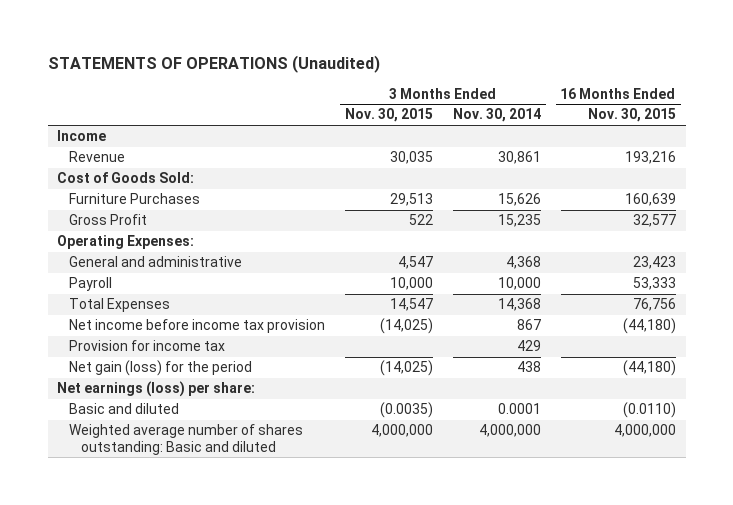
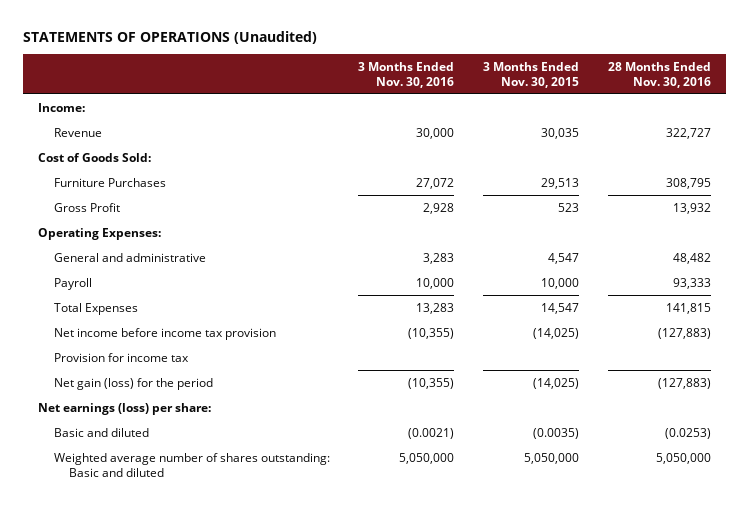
- | 3 Months Ended Nov. 30, 2015 | 3 Months Ended Nov. 30, 2014 | 16 Months Ended Nov. 30, 2015
+ | 3 Months Ended Nov. 30, 2016 | 3 Months Ended Nov. 30, 2015 | 28 Months Ended Nov. 30, 2016
- Income
+ Income:
- Gross Profit | 522 | 15,235 | 32,577
+ Gross Profit | 2,928 | 523 | 13,932
- Weighted average number of shares outstanding: Basic and diluted | 4,000,000 | 4,000,000 | 4,000,000
+ Weighted average number of shares outstanding: Basic and diluted | 5,050,000 | 5,050,000 | 5,050,000

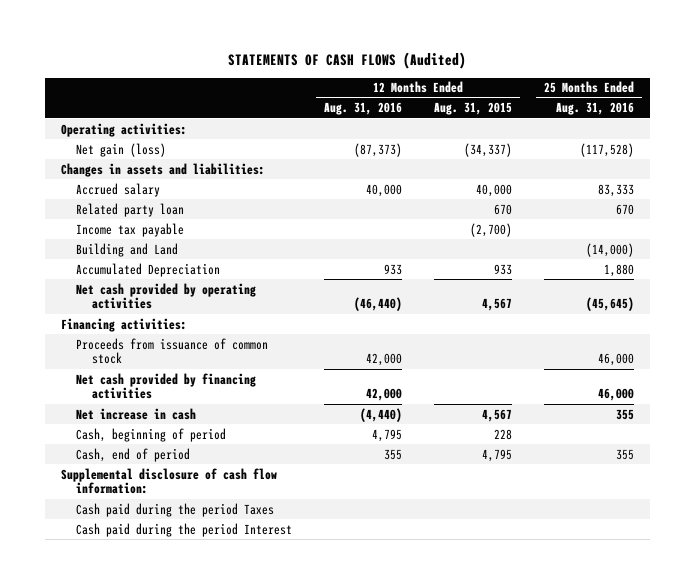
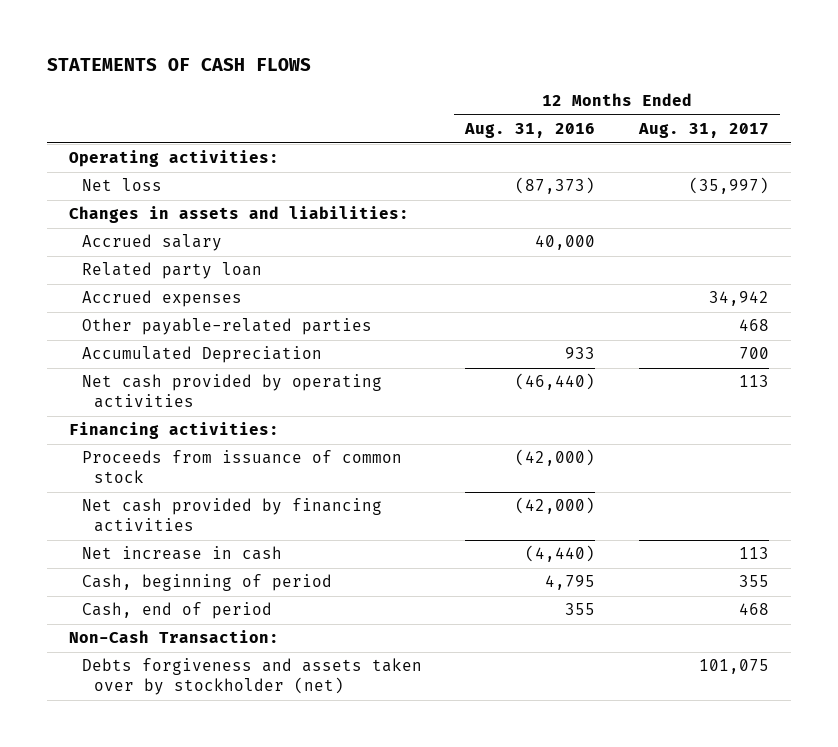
- STATEMENTS OF CASH FLOWS (Audited)
+ STATEMENTS OF CASH FLOWS
- | 12 Months Ended Aug. 31, 2016 | 12 Months Ended Aug. 31, 2015 | 25 Months Ended Aug. 31, 2016
+ | 12 Months Ended Aug. 31, 2016 | 12 Months Ended Aug. 31, 2017
- Net gain (loss) | (87,373) | (34,337) | (117,528)
+ Net loss | (87,373) | (35,997)
- Income tax payable | | (2,700) |
- Building and Land | | | (14,000)
+ Accrued expenses | | 34,942
+ Other payable-related parties | | 468
- Proceeds from issuance of common stock | 42,000 | | 46,000
- Net cash provided by financing activities | 42,000 | | 46,000
+ Proceeds from issuance of common stock | (42,000) |
+ Net cash provided by financing activities | (42,000) |
- Supplemental disclosure of cash flow information:
- Cash paid during the period Taxes
- Cash paid during the period Interest
+ Non-Cash Transaction:
+ Debts forgiveness and assets taken over by stockholder (net) | | 101,075

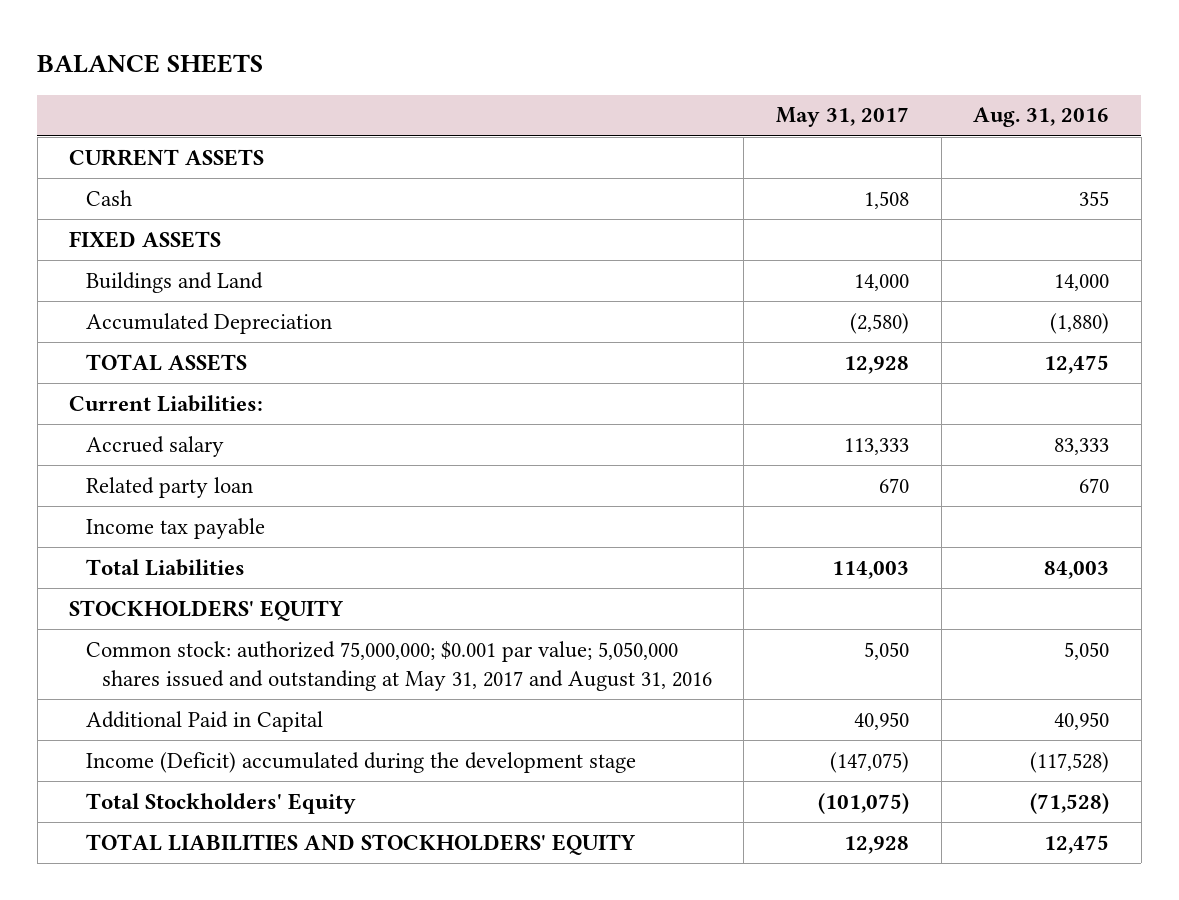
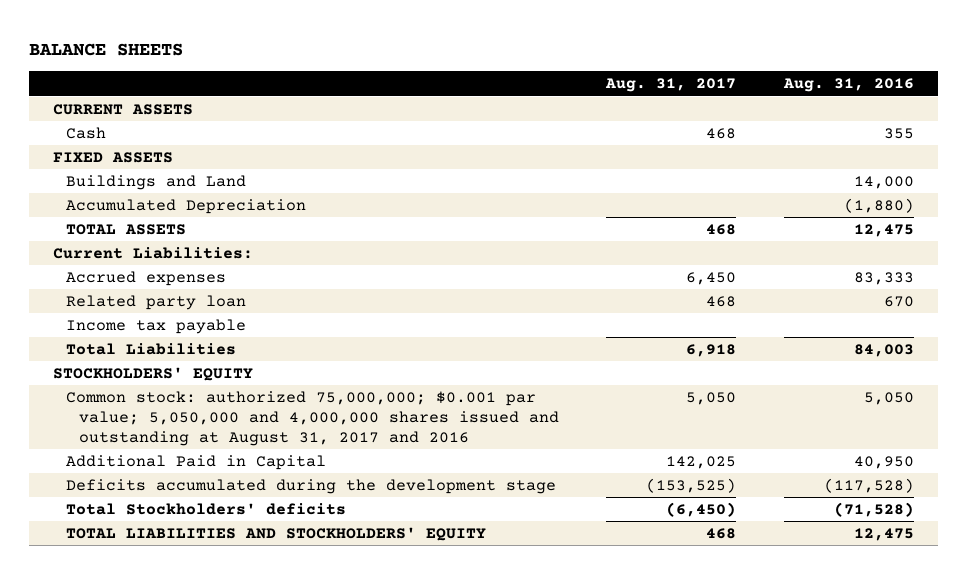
- | May 31, 2017 | Aug. 31, 2016
+ | Aug. 31, 2017 | Aug. 31, 2016
- Accrued salary | 113,333 | 83,333
+ Accrued expenses | 6,450 | 83,333
- Common stock: authorized 75,000,000; $0.001 par value; 5,050,000 shares issued and outstanding at May 31, 2017 and August 31, 2016 | 5,050 | 5,050
+ Common stock: authorized 75,000,000; $0.001 par value; 5,050,000 and 4,000,000 shares issued and outstanding at August 31, 2017 and 2016 | 5,050 | 5,050
- Income (Deficit) accumulated during the development stage | (147,075) | (117,528)
- Total Stockholders' Equity | (101,075) | (71,528)
+ Deficits accumulated during the development stage | (153,525) | (117,528)
+ Total Stockholders' deficits | (6,450) | (71,528)

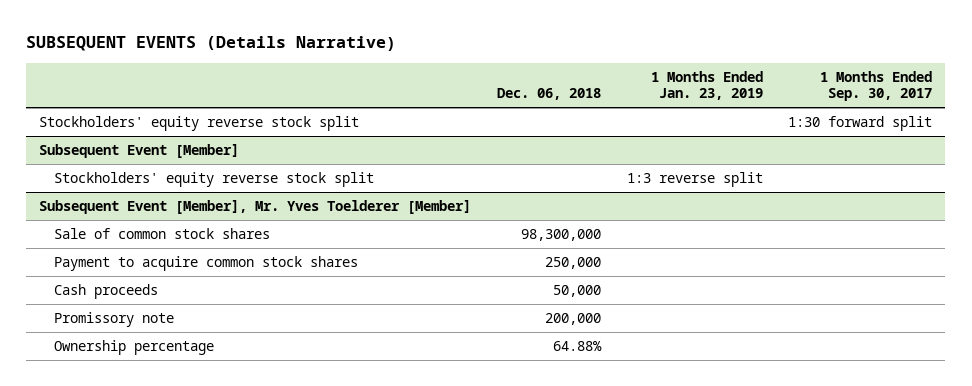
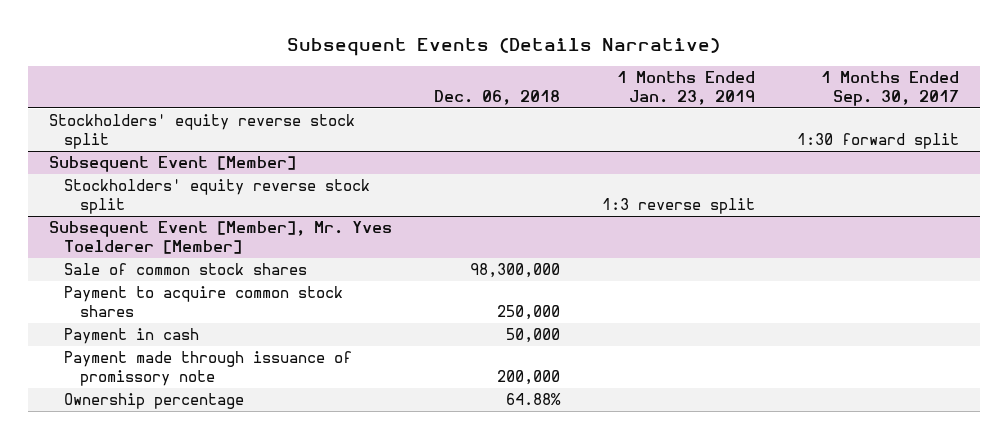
- SUBSEQUENT EVENTS (Details Narrative)
+ Subsequent Events (Details Narrative)
@ Subsequent Event [Member], Mr. Yves Toelderer [Member]
- Cash proceeds | 50,000 | |
- Promissory note | 200,000 | |
+ Payment in cash | 50,000 | |
+ Payment made through issuance of promissory note | 200,000 | |

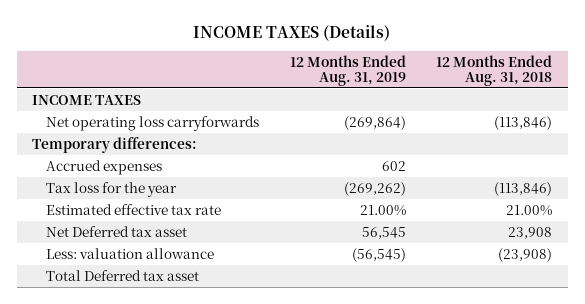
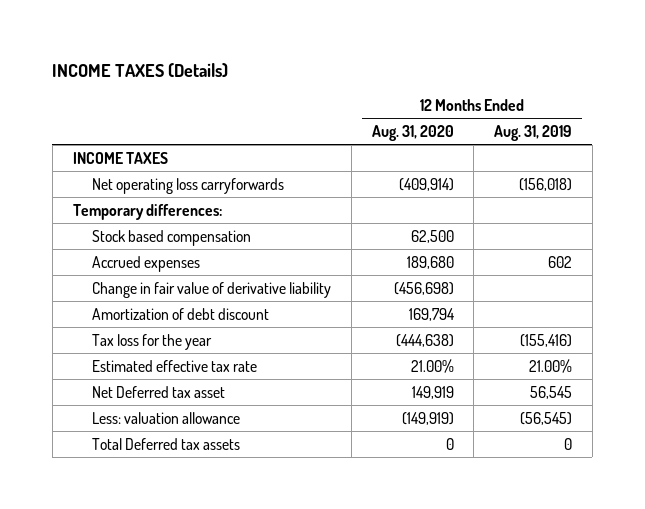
- | 12 Months Ended Aug. 31, 2019 | 12 Months Ended Aug. 31, 2018
+ | 12 Months Ended Aug. 31, 2020 | 12 Months Ended Aug. 31, 2019
- Net operating loss carryforwards | (269,864) | (113,846)
+ Net operating loss carryforwards | (409,914) | (156,018)
+ Stock based compensation | 62,500 |
- Tax loss for the year | (269,262) | (113,846)
+ Change in fair value of derivative liability | (456,698) |
+ Amortization of debt discount | 169,794 |
+ Tax loss for the year | (444,638) | (155,416)
- Total Deferred tax asset
+ Total Deferred tax assets | 0 | 0

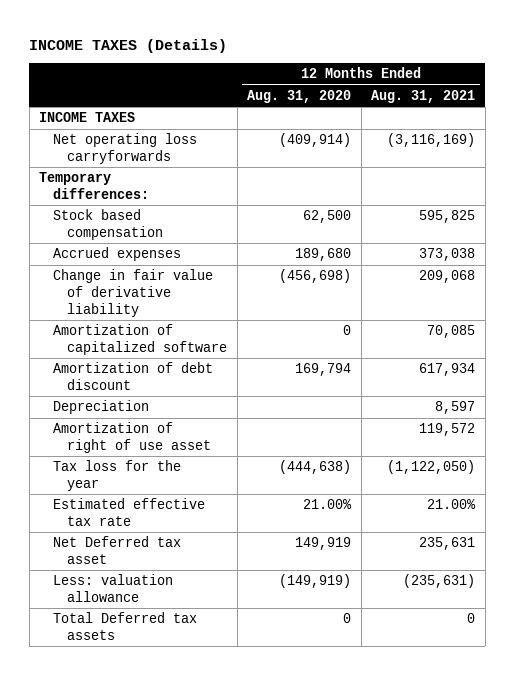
- | 12 Months Ended Aug. 31, 2020 | 12 Months Ended Aug. 31, 2019
+ | 12 Months Ended Aug. 31, 2020 | 12 Months Ended Aug. 31, 2021
+ Amortization of capitalized software | 0 | 70,085
+ Depreciation | | 8,597
+ Amortization of right of use asset | | 119,572

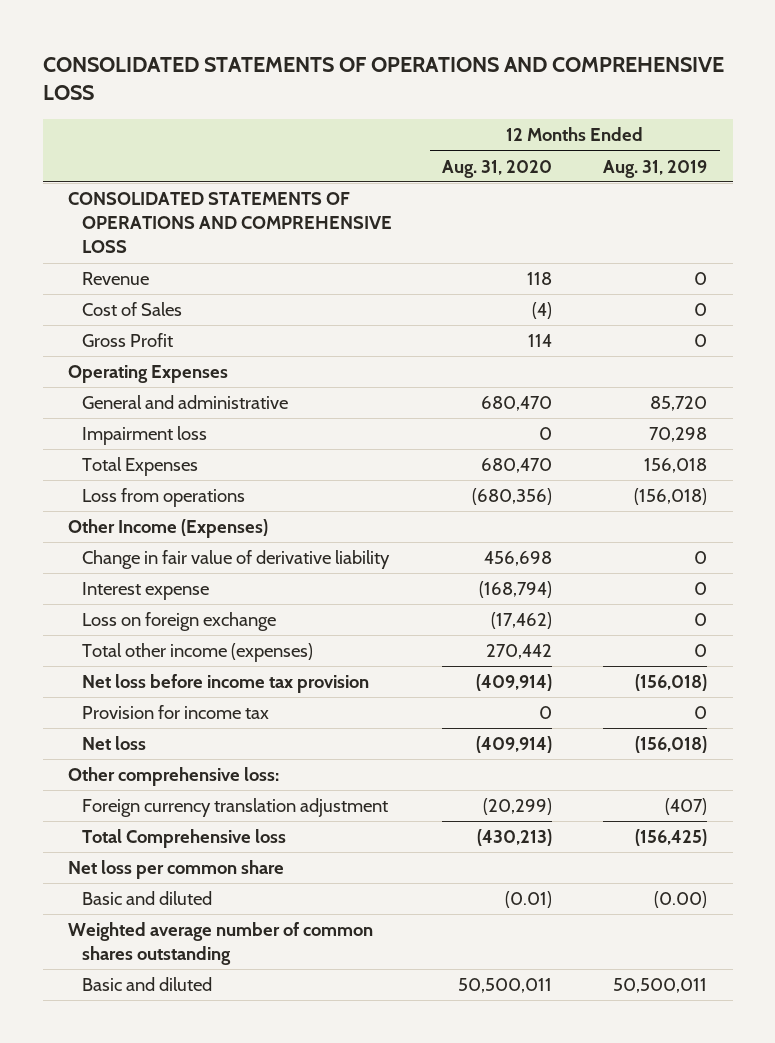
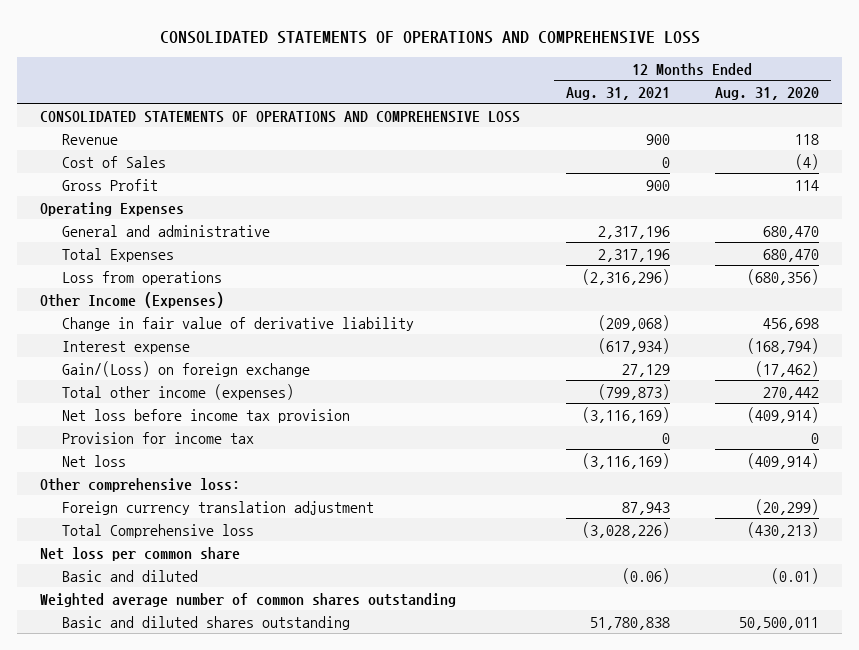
- | 12 Months Ended Aug. 31, 2020 | 12 Months Ended Aug. 31, 2019
+ | 12 Months Ended Aug. 31, 2021 | 12 Months Ended Aug. 31, 2020
- Impairment loss | 0 | 70,298
- Loss on foreign exchange | (17,462) | 0
+ Gain/(Loss) on foreign exchange | 27,129 | (17,462)
- Basic and diluted | 50,500,011 | 50,500,011
+ Basic and diluted shares outstanding | 51,780,838 | 50,500,011

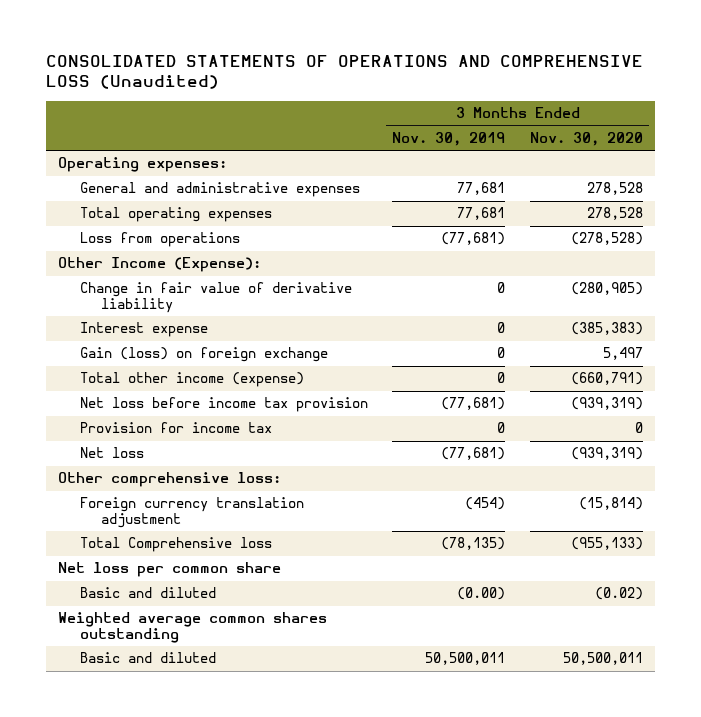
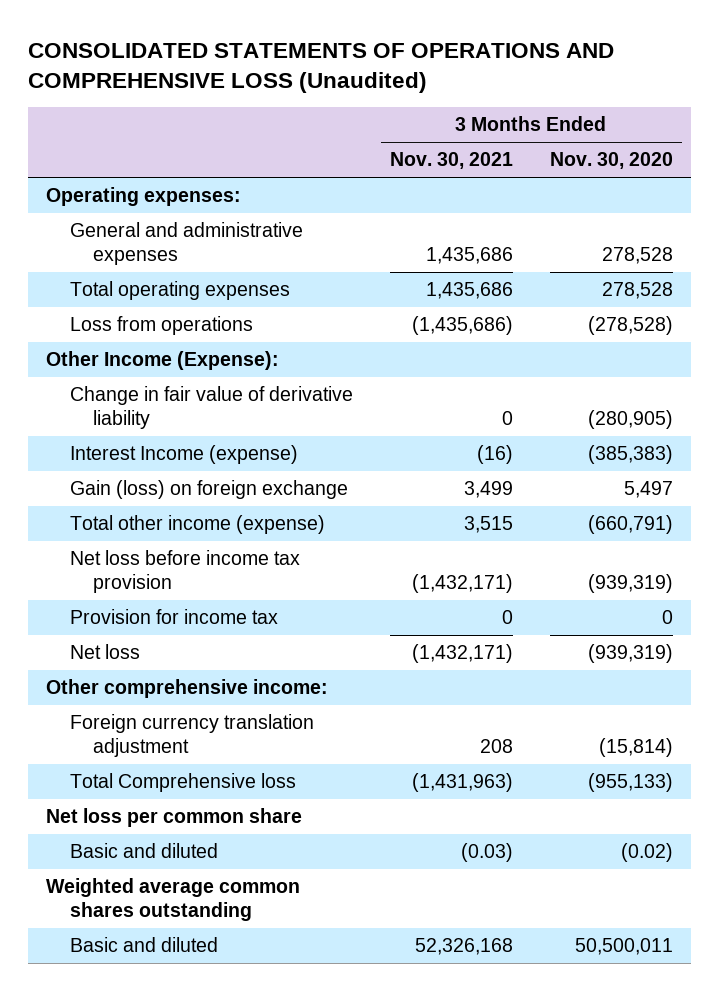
- | 3 Months Ended Nov. 30, 2019 | 3 Months Ended Nov. 30, 2020
+ | 3 Months Ended Nov. 30, 2021 | 3 Months Ended Nov. 30, 2020
- Interest expense | 0 | (385,383)
+ Interest Income (expense) | (16) | (385,383)
- Other comprehensive loss:
+ Other comprehensive income:

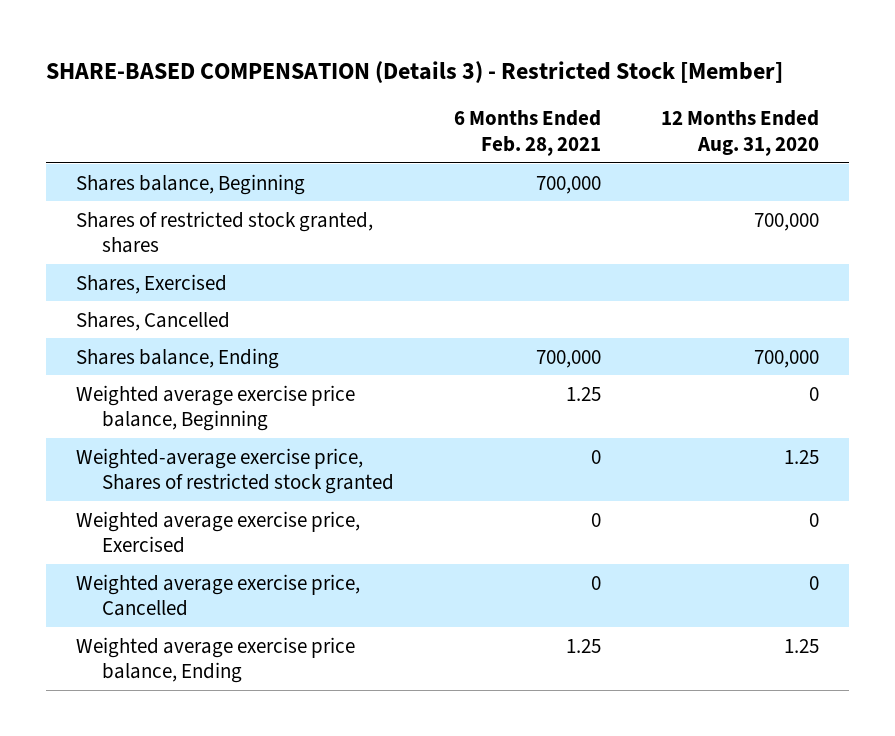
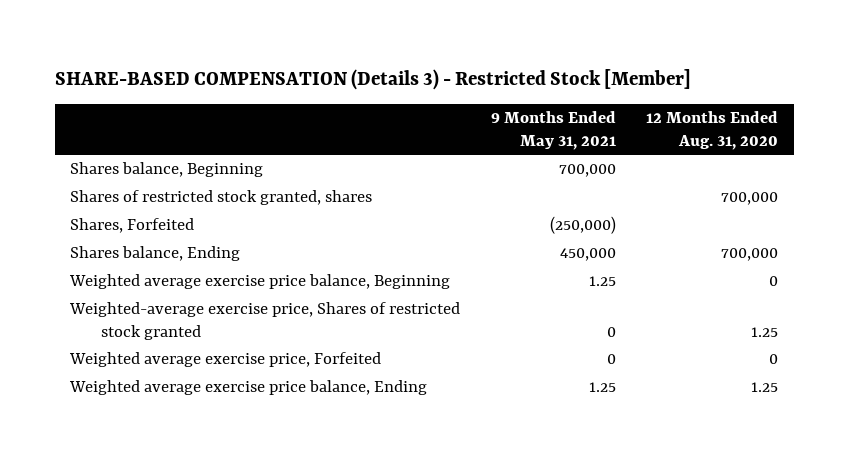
- | 6 Months Ended Feb. 28, 2021 | 12 Months Ended Aug. 31, 2020
+ | 9 Months Ended May 31, 2021 | 12 Months Ended Aug. 31, 2020
- Shares, Exercised
- Shares, Cancelled
+ Shares, Forfeited | (250,000) |
- Weighted average exercise price, Exercised | 0 | 0
- Weighted average exercise price, Cancelled | 0 | 0
+ Weighted average exercise price, Forfeited | 0 | 0

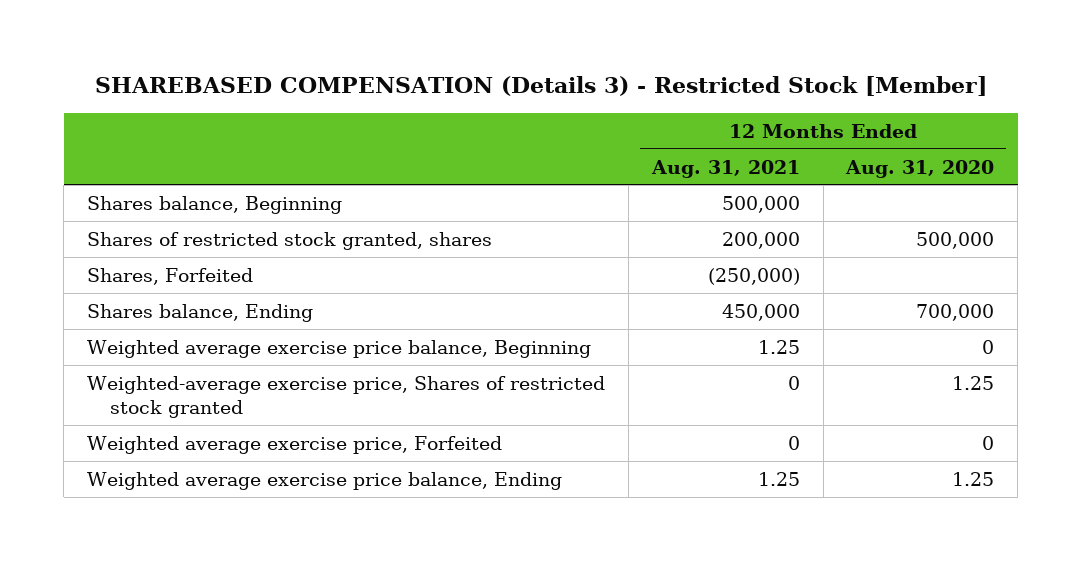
- SHARE-BASED COMPENSATION (Details 3) - Restricted Stock [Member]
+ SHAREBASED COMPENSATION (Details 3) - Restricted Stock [Member]
- | 9 Months Ended May 31, 2021 | 12 Months Ended Aug. 31, 2020
+ | 12 Months Ended Aug. 31, 2021 | 12 Months Ended Aug. 31, 2020
- Shares of restricted stock granted, shares | | 700,000
+ Shares of restricted stock granted, shares | 200,000 | 500,000

